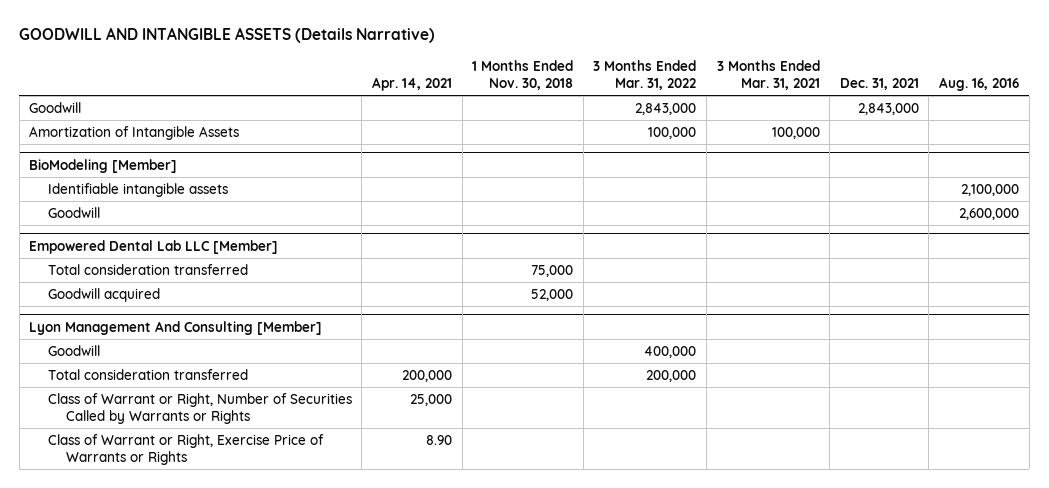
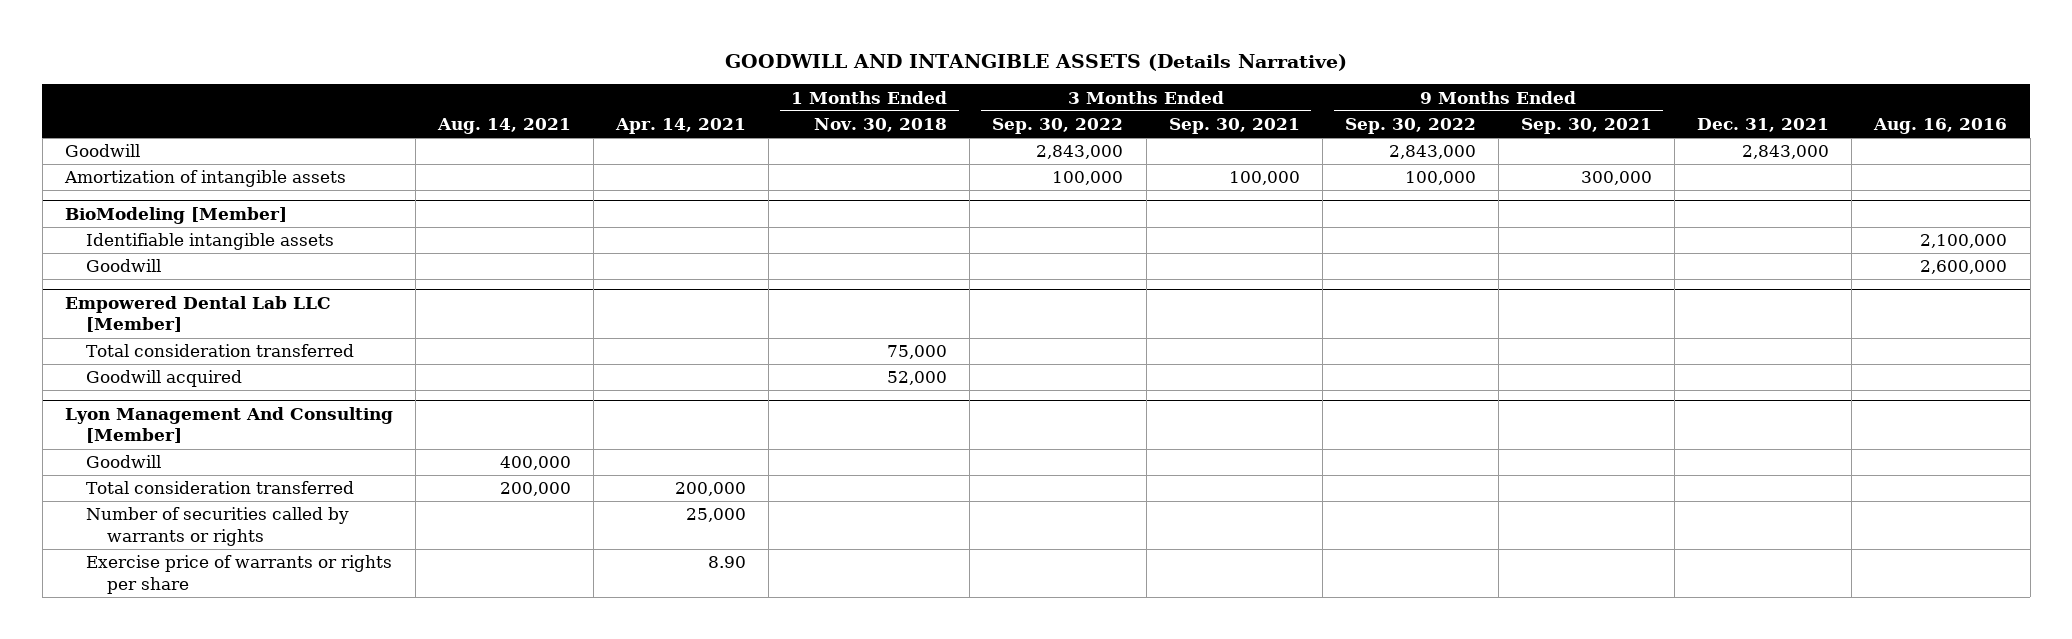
- | Apr. 14, 2021 | 1 Months Ended Nov. 30, 2018 | 3 Months Ended Mar. 31, 2022 | 3 Months Ended Mar. 31, 2021 | Dec. 31, 2021 | Aug. 16, 2016
+ | Aug. 14, 2021 | Apr. 14, 2021 | 1 Months Ended Nov. 30, 2018 | 3 Months Ended Sep. 30, 2022 | 3 Months Ended Sep. 30, 2021 | 9 Months Ended Sep. 30, 2022 | 9 Months Ended Sep. 30, 2021 | Dec. 31, 2021 | Aug. 16, 2016
- Amortization of Intangible Assets | | | 100,000 | 100,000 | |
+ Amortization of intangible assets | | | | 100,000 | 100,000 | 100,000 | 300,000 | |
@ Lyon Management And Consulting [Member]
- Class of Warrant or Right, Number of Securities Called by Warrants or Rights | 25,000 | | | | |
- Class of Warrant or Right, Exercise Price of Warrants or Rights | 8.90 | | | | |
+ Number of securities called by warrants or rights | | 25,000 | | | | | | |
+ Exercise price of warrants or rights per share | | 8.90 | | | | | | |

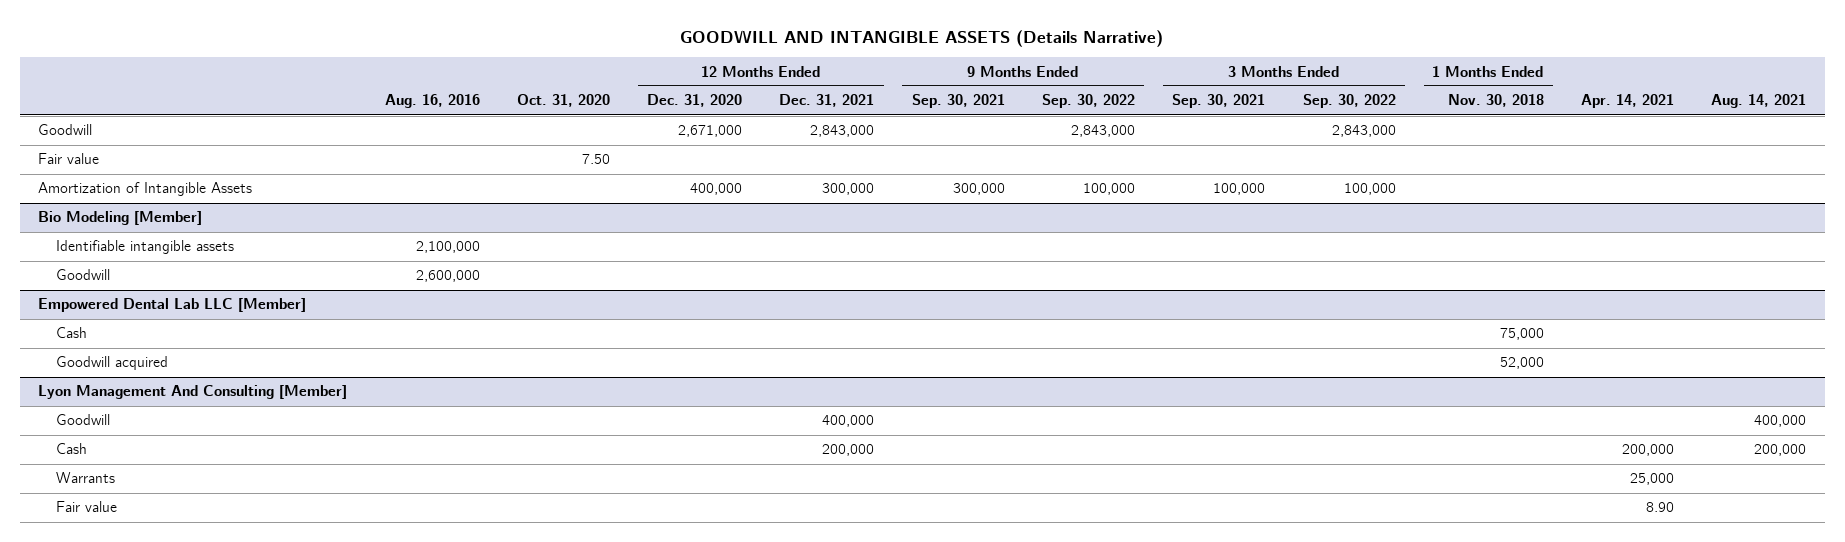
- | Aug. 14, 2021 | Apr. 14, 2021 | 1 Months Ended Nov. 30, 2018 | 3 Months Ended Sep. 30, 2022 | 3 Months Ended Sep. 30, 2021 | 9 Months Ended Sep. 30, 2022 | 9 Months Ended Sep. 30, 2021 | Dec. 31, 2021 | Aug. 16, 2016
+ | Aug. 16, 2016 | Oct. 31, 2020 | 12 Months Ended Dec. 31, 2020 | 12 Months Ended Dec. 31, 2021 | 9 Months Ended Sep. 30, 2021 | 9 Months Ended Sep. 30, 2022 | 3 Months Ended Sep. 30, 2021 | 3 Months Ended Sep. 30, 2022 | 1 Months Ended Nov. 30, 2018 | Apr. 14, 2021 | Aug. 14, 2021
- Amortization of intangible assets | | | | 100,000 | 100,000 | 100,000 | 300,000 | |
- BioModeling [Member]
+ Fair value | | 7.50 | | | | | | | | |
+ Amortization of Intangible Assets | | | 400,000 | 300,000 | 300,000 | 100,000 | 100,000 | 100,000 | | |
+ Bio Modeling [Member]
@ Empowered Dental Lab LLC [Member]
- Total consideration transferred | | | 75,000 | | | | | |
+ Cash | | | | | | | | | 75,000 | |
@ Lyon Management And Consulting [Member]
- Total consideration transferred | 200,000 | 200,000 | | | | | | |
- Number of securities called by warrants or rights | | 25,000 | | | | | | |
- Exercise price of warrants or rights per share | | 8.90 | | | | | | |
+ Cash | | | | 200,000 | | | | | | 200,000 | 200,000
+ Warrants | | | | | | | | | | 25,000 |
+ Fair value | | | | | | | | | | 8.90 |

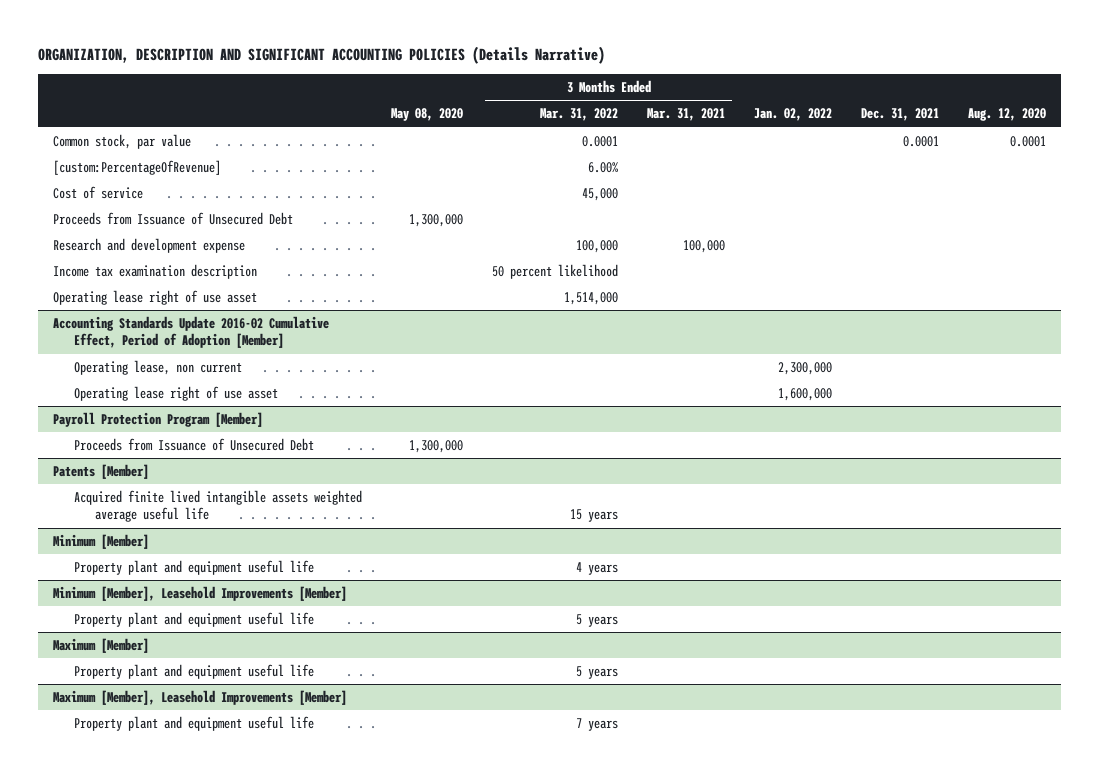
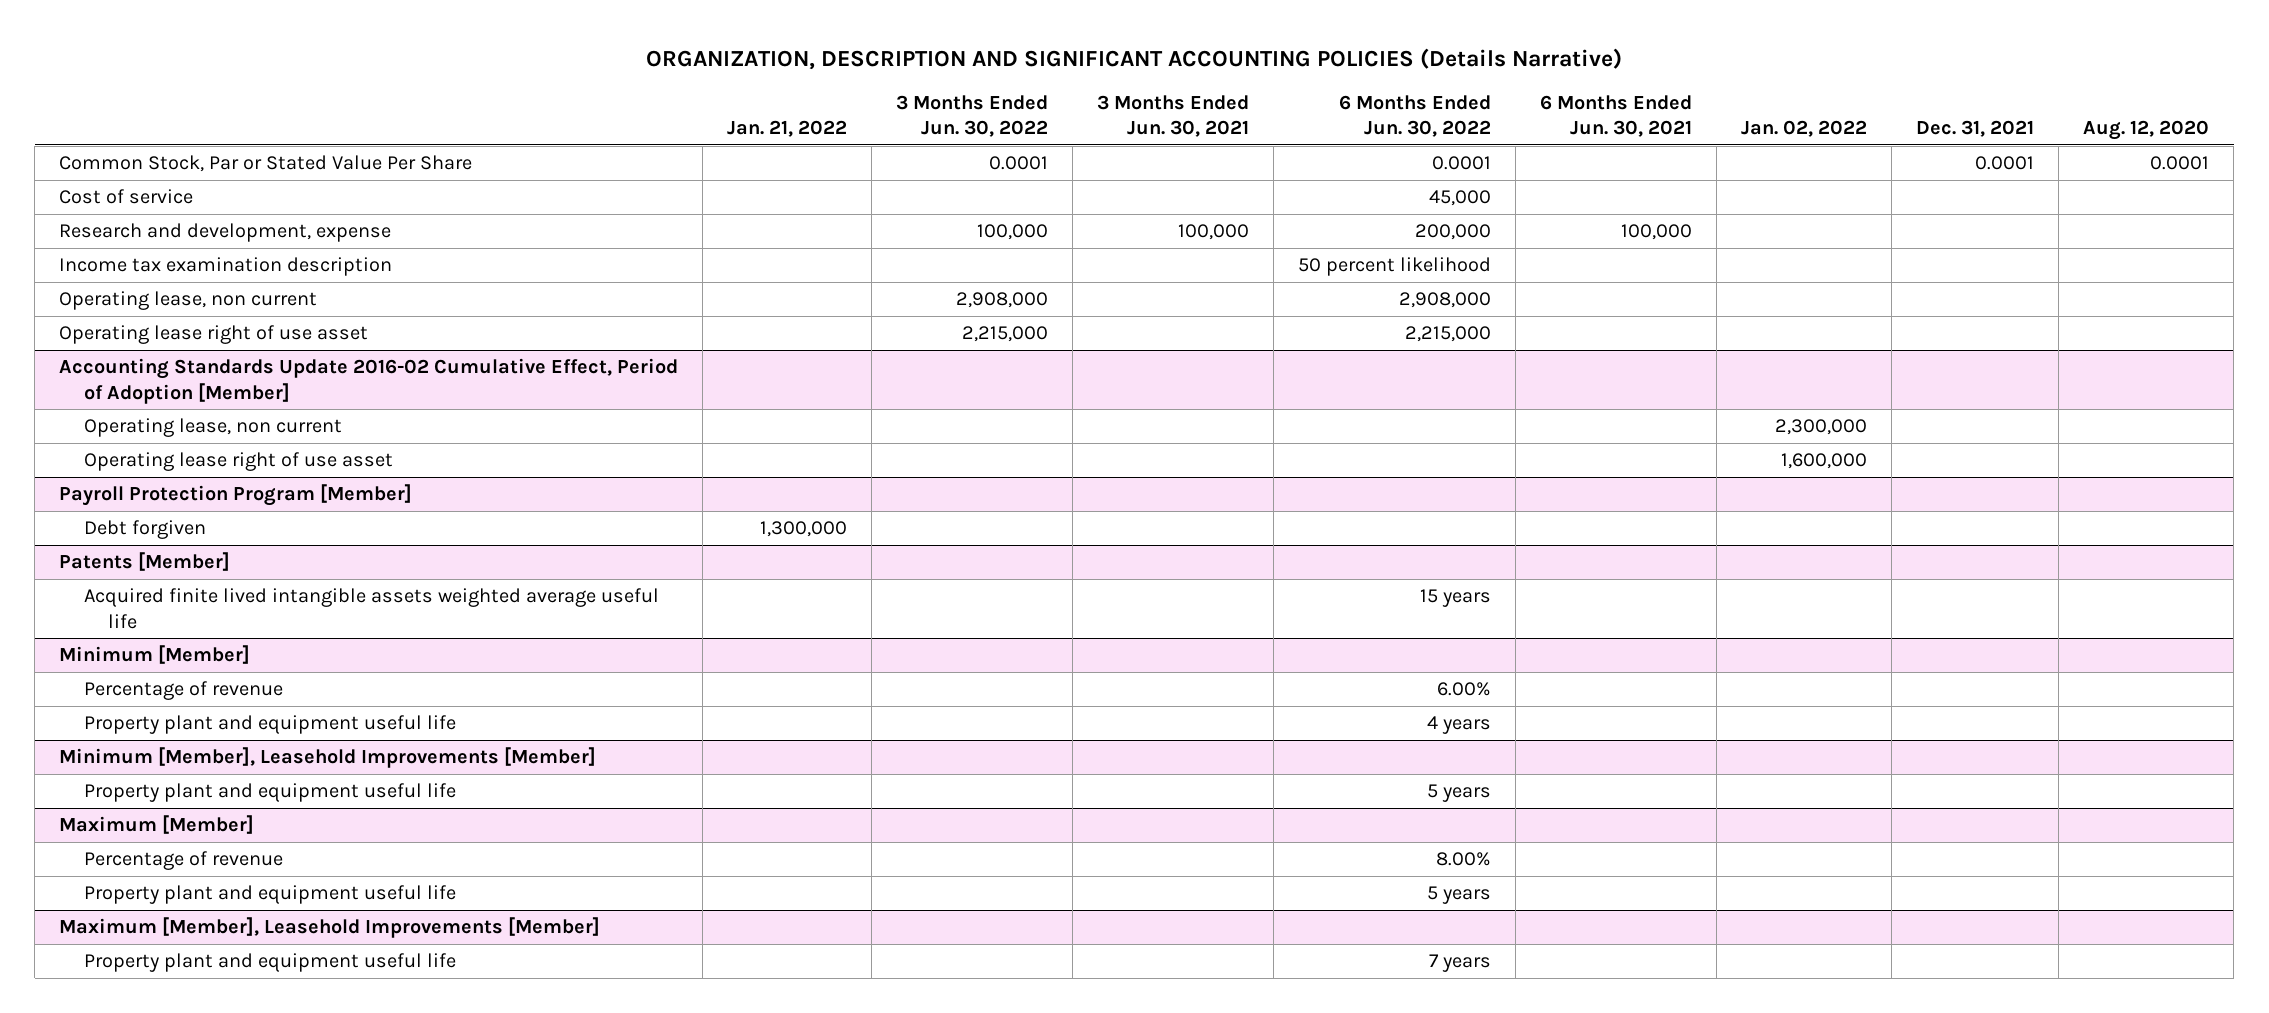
- | May 08, 2020 | 3 Months Ended Mar. 31, 2022 | 3 Months Ended Mar. 31, 2021 | Jan. 02, 2022 | Dec. 31, 2021 | Aug. 12, 2020
+ | Jan. 21, 2022 | 3 Months Ended Jun. 30, 2022 | 3 Months Ended Jun. 30, 2021 | 6 Months Ended Jun. 30, 2022 | 6 Months Ended Jun. 30, 2021 | Jan. 02, 2022 | Dec. 31, 2021 | Aug. 12, 2020
- Common stock, par value | | 0.0001 | | | 0.0001 | 0.0001
- [custom:PercentageOfRevenue] | | 6.00% | | | |
+ Common Stock, Par or Stated Value Per Share | | 0.0001 | | 0.0001 | | | 0.0001 | 0.0001
- Proceeds from Issuance of Unsecured Debt | 1,300,000 | | | | |
- Research and development expense | | 100,000 | 100,000 | | |
+ Research and development, expense | | 100,000 | 100,000 | 200,000 | 100,000 | | |
+ Operating lease, non current | | 2,908,000 | | 2,908,000 | | | |
@ Payroll Protection Program [Member]
- Proceeds from Issuance of Unsecured Debt | 1,300,000 | | | | |
+ Debt forgiven | 1,300,000 | | | | | | |
@ Minimum [Member]
+ Percentage of revenue | | | | 6.00% | | | |
@ Maximum [Member]
+ Percentage of revenue | | | | 8.00% | | | |

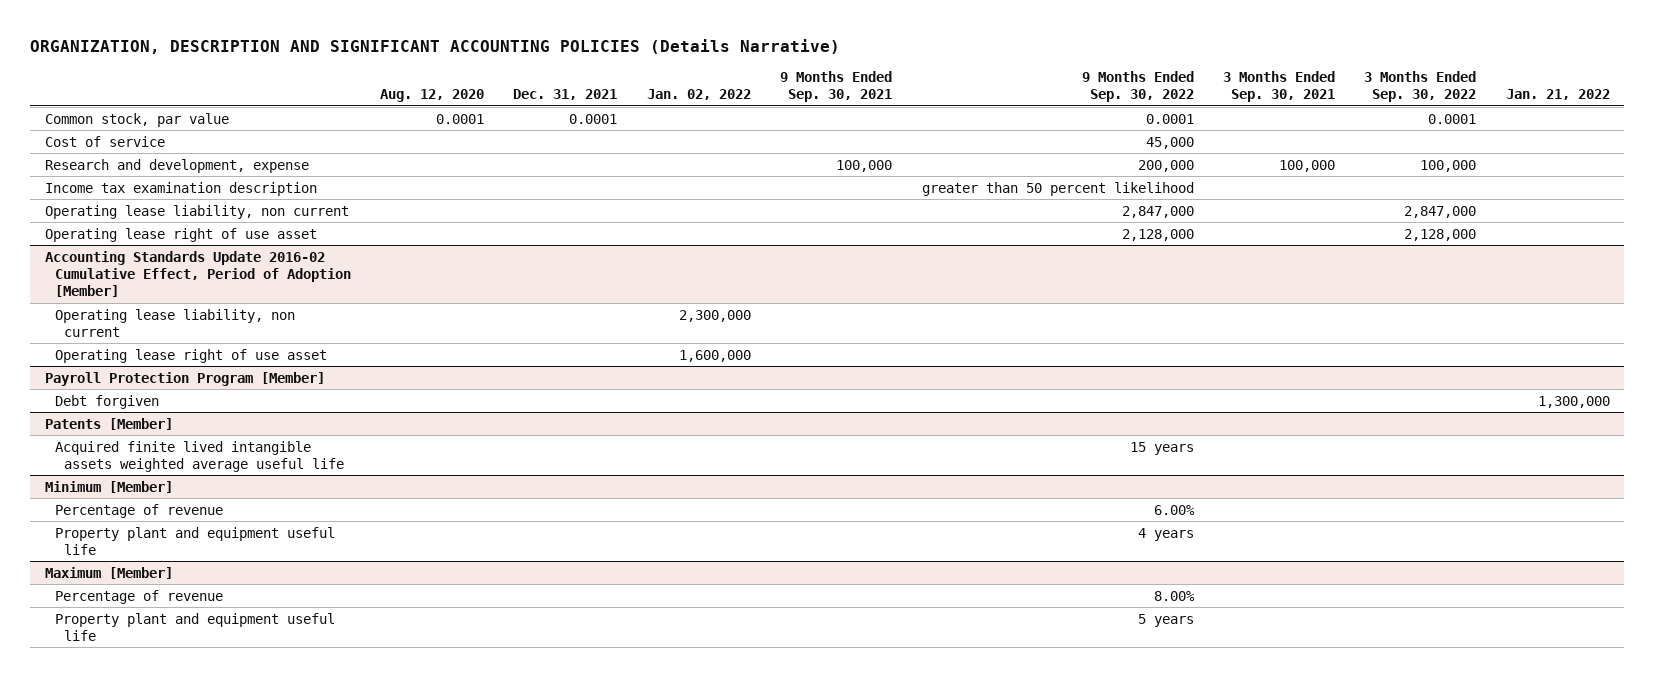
- | Jan. 21, 2022 | 3 Months Ended Jun. 30, 2022 | 3 Months Ended Jun. 30, 2021 | 6 Months Ended Jun. 30, 2022 | 6 Months Ended Jun. 30, 2021 | Jan. 02, 2022 | Dec. 31, 2021 | Aug. 12, 2020
+ | Aug. 12, 2020 | Dec. 31, 2021 | Jan. 02, 2022 | 9 Months Ended Sep. 30, 2021 | 9 Months Ended Sep. 30, 2022 | 3 Months Ended Sep. 30, 2021 | 3 Months Ended Sep. 30, 2022 | Jan. 21, 2022
- Common Stock, Par or Stated Value Per Share | | 0.0001 | | 0.0001 | | | 0.0001 | 0.0001
+ Common stock, par value | 0.0001 | 0.0001 | | | 0.0001 | | 0.0001 |
- Operating lease, non current | | 2,908,000 | | 2,908,000 | | | |
+ Operating lease liability, non current | | | | | 2,847,000 | | 2,847,000 |
@ Accounting Standards Update 2016-02 Cumulative Effect, Period of Adoption [Member]
- Operating lease, non current | | | | | | 2,300,000 | |
+ Operating lease liability, non current | | | 2,300,000 | | | | |
- Minimum [Member], Leasehold Improvements [Member]
- Property plant and equipment useful life | | | | 5 years | | | |
- Maximum [Member], Leasehold Improvements [Member]
- Property plant and equipment useful life | | | | 7 years | | | |

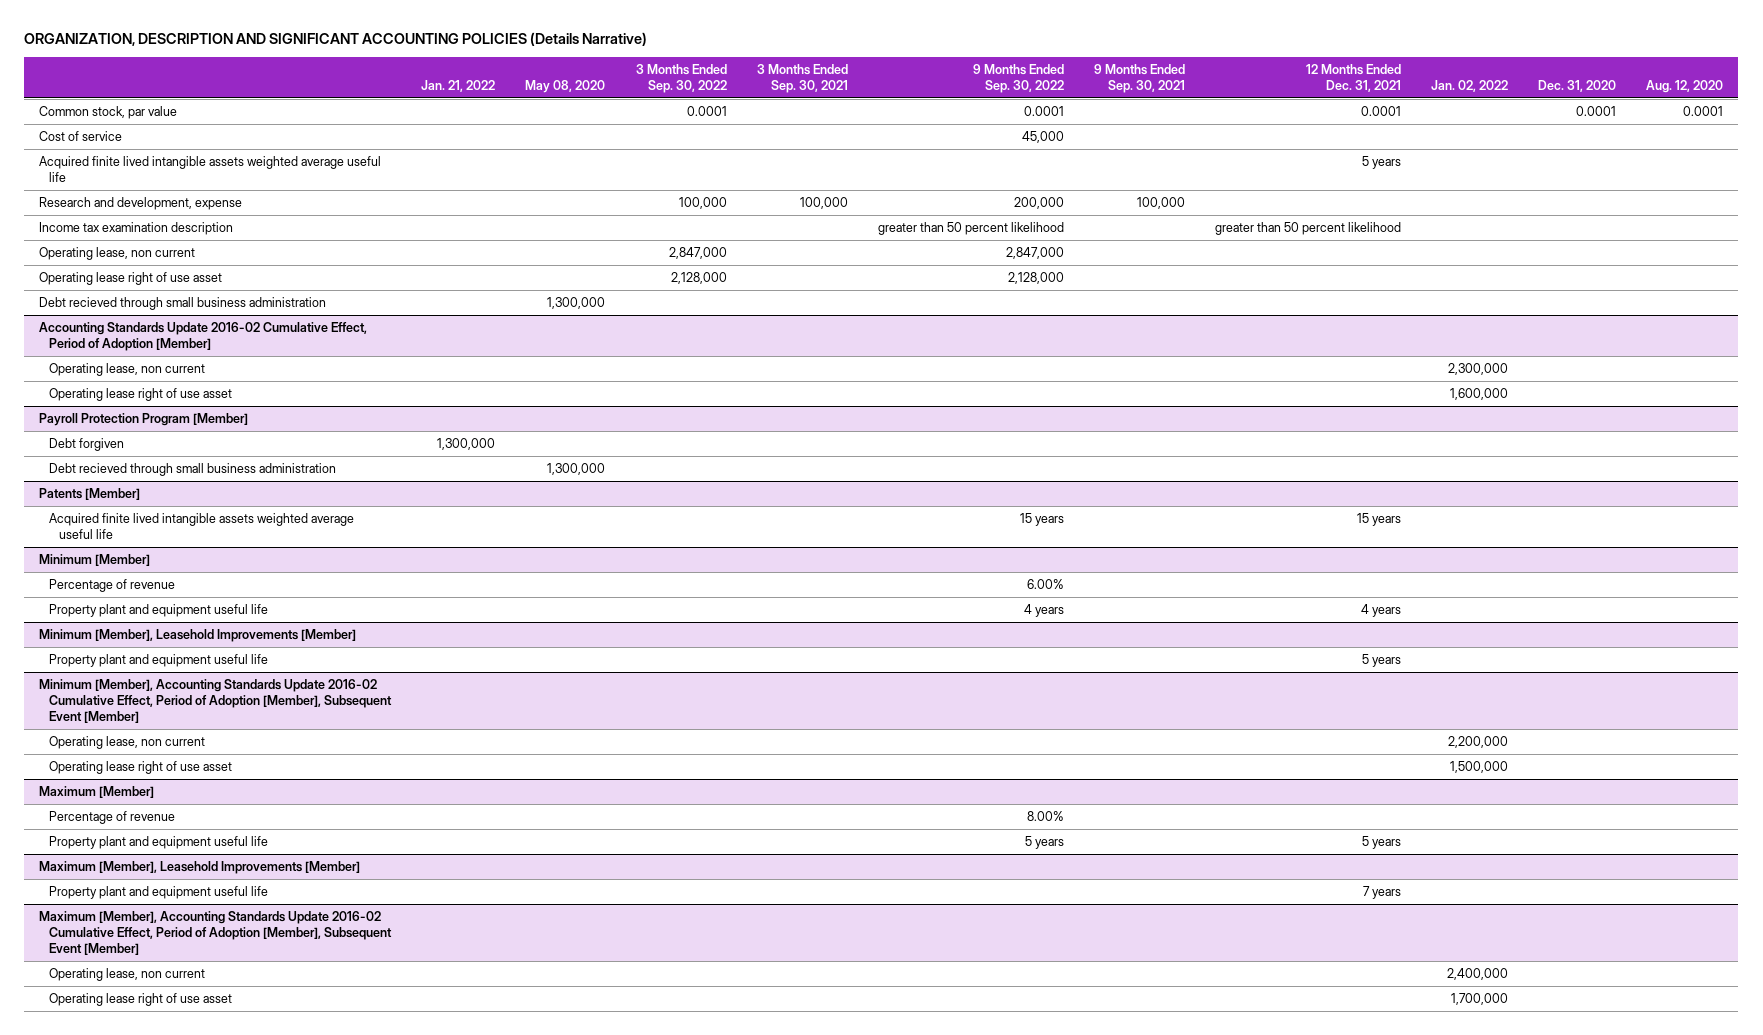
- | Aug. 12, 2020 | Dec. 31, 2021 | Jan. 02, 2022 | 9 Months Ended Sep. 30, 2021 | 9 Months Ended Sep. 30, 2022 | 3 Months Ended Sep. 30, 2021 | 3 Months Ended Sep. 30, 2022 | Jan. 21, 2022
+ | Jan. 21, 2022 | May 08, 2020 | 3 Months Ended Sep. 30, 2022 | 3 Months Ended Sep. 30, 2021 | 9 Months Ended Sep. 30, 2022 | 9 Months Ended Sep. 30, 2021 | 12 Months Ended Dec. 31, 2021 | Jan. 02, 2022 | Dec. 31, 2020 | Aug. 12, 2020
+ Acquired finite lived intangible assets weighted average useful life | | | | | | | 5 years | | |
- Operating lease liability, non current | | | | | 2,847,000 | | 2,847,000 |
+ Operating lease, non current | | | 2,847,000 | | 2,847,000 | | | | |
+ Debt recieved through small business administration | | 1,300,000 | | | | | | | |
@ Accounting Standards Update 2016-02 Cumulative Effect, Period of Adoption [Member]
- Operating lease liability, non current | | | 2,300,000 | | | | |
+ Operating lease, non current | | | | | | | | 2,300,000 | |
@ Payroll Protection Program [Member]
+ Debt recieved through small business administration | | 1,300,000 | | | | | | | |
+ Minimum [Member], Leasehold Improvements [Member]
+ Property plant and equipment useful life | | | | | | | 5 years | | |
+ Minimum [Member], Accounting Standards Update 2016-02 Cumulative Effect, Period of Adoption [Member], Subsequent Event [Member]
+ Operating lease, non current | | | | | | | | 2,200,000 | |
+ Operating lease right of use asset | | | | | | | | 1,500,000 | |
+ Maximum [Member], Leasehold Improvements [Member]
+ Property plant and equipment useful life | | | | | | | 7 years | | |
+ Maximum [Member], Accounting Standards Update 2016-02 Cumulative Effect, Period of Adoption [Member], Subsequent Event [Member]
+ Operating lease, non current | | | | | | | | 2,400,000 | |
+ Operating lease right of use asset | | | | | | | | 1,700,000 | |

